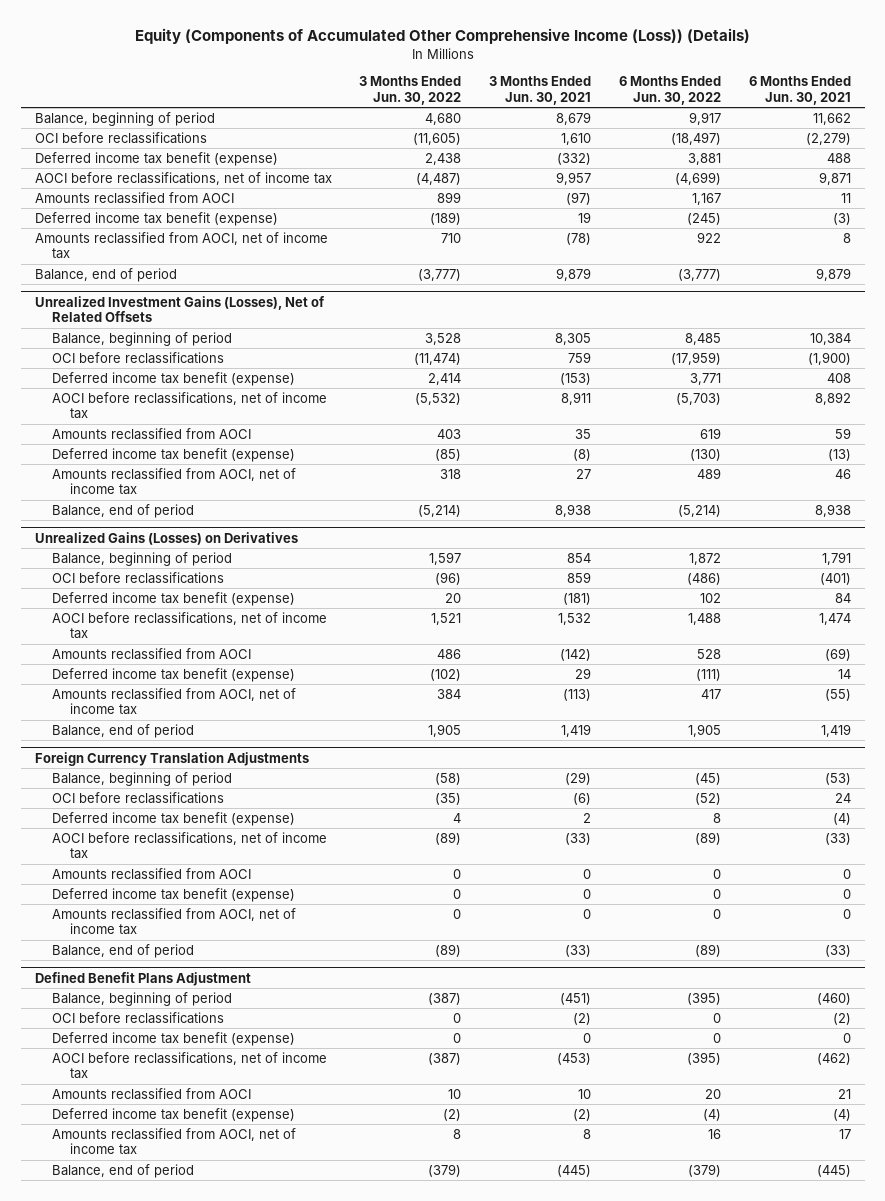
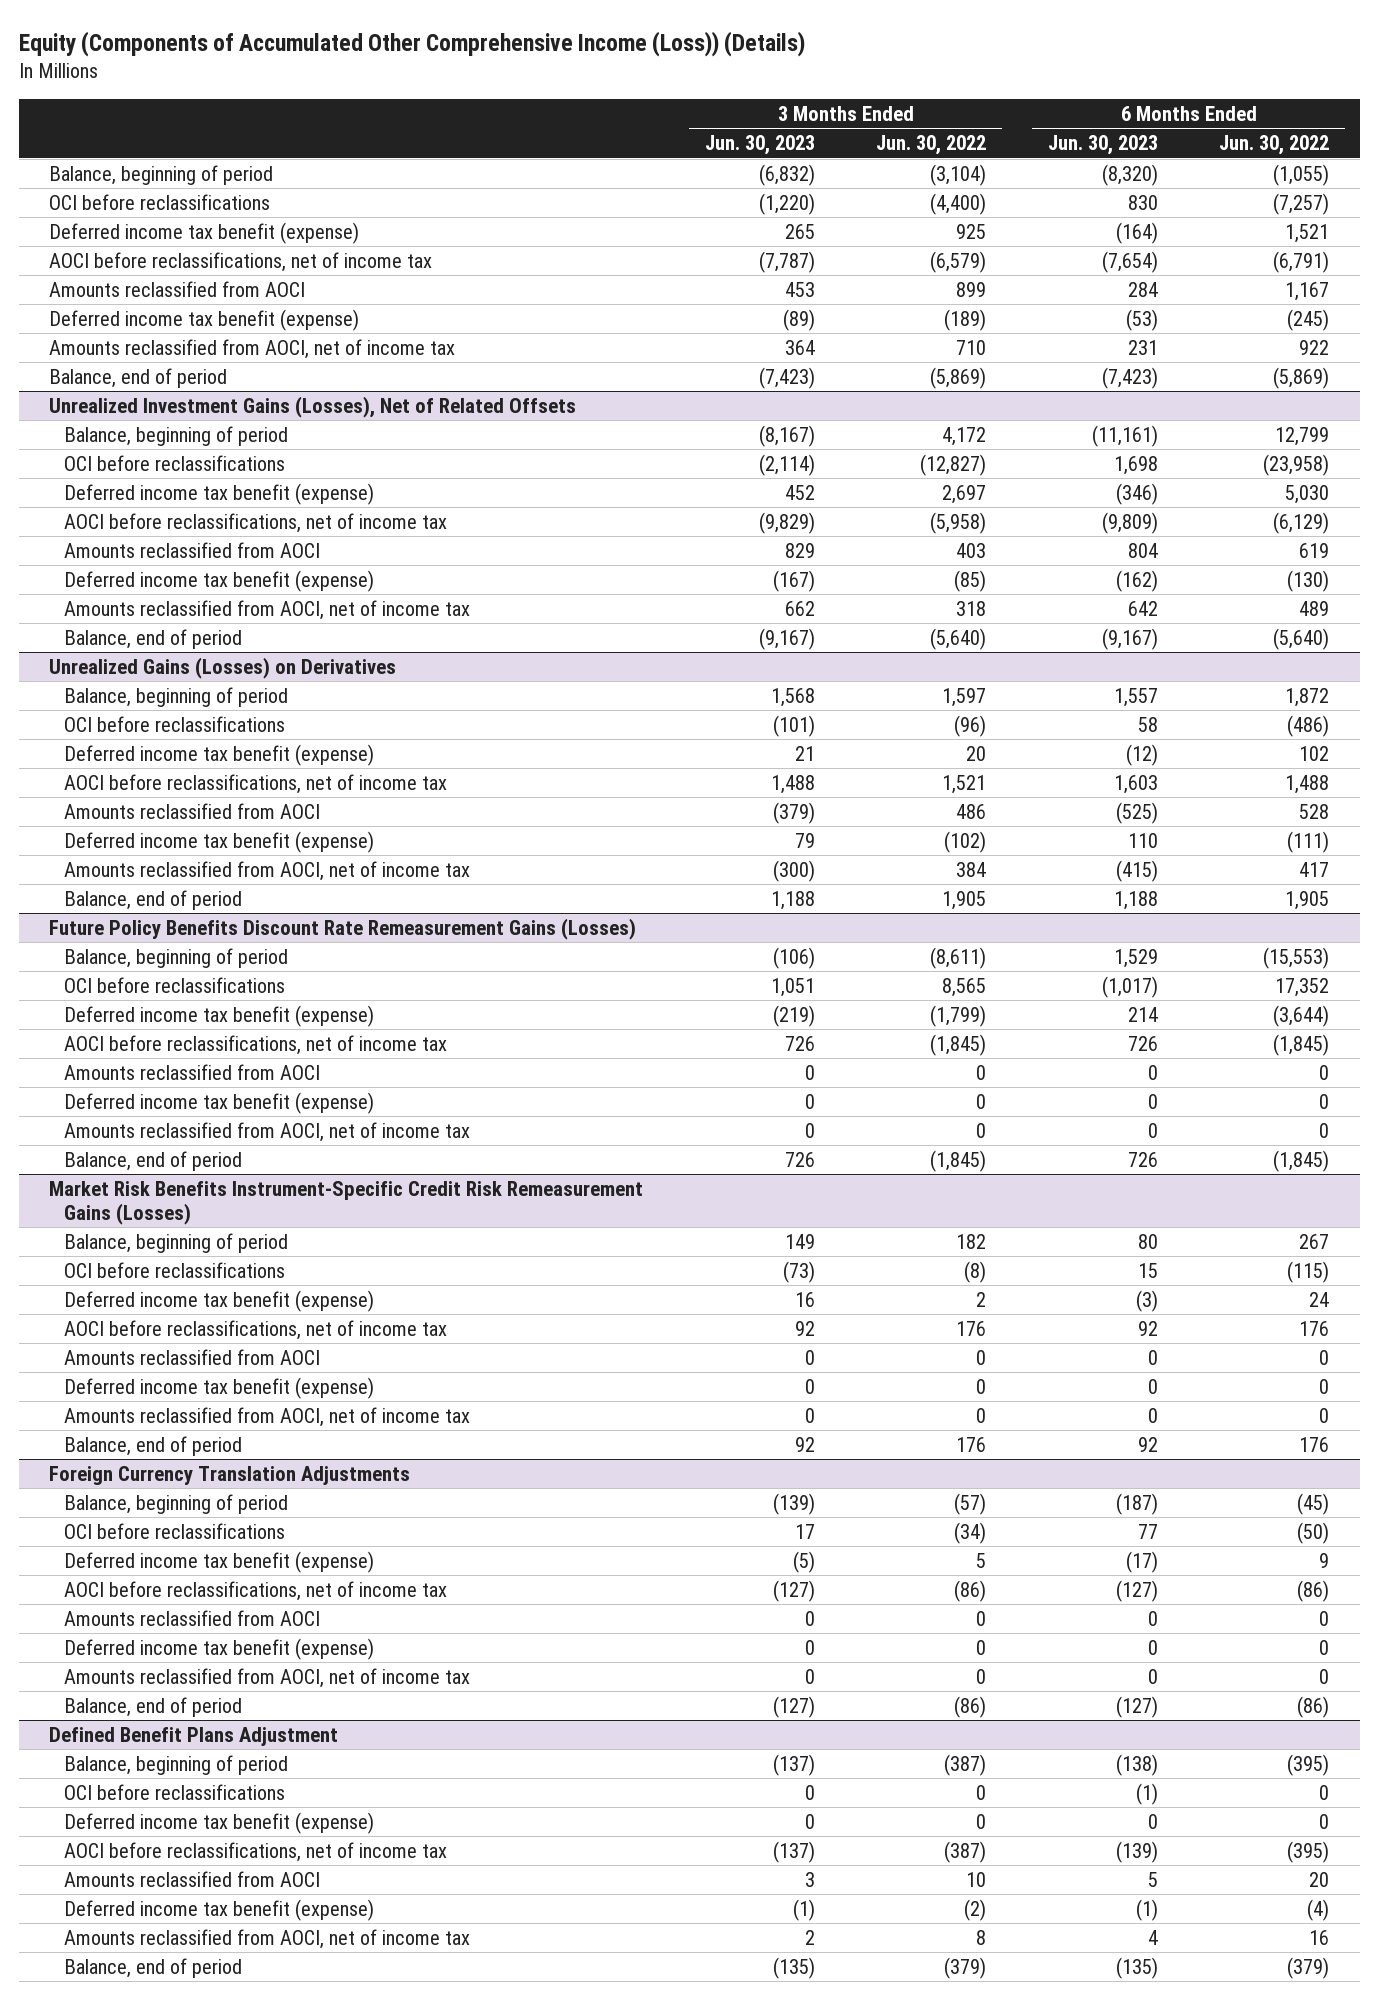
- | 3 Months Ended Jun. 30, 2022 | 3 Months Ended Jun. 30, 2021 | 6 Months Ended Jun. 30, 2022 | 6 Months Ended Jun. 30, 2021
+ | 3 Months Ended Jun. 30, 2023 | 3 Months Ended Jun. 30, 2022 | 6 Months Ended Jun. 30, 2023 | 6 Months Ended Jun. 30, 2022
- Balance, beginning of period | 4,680 | 8,679 | 9,917 | 11,662
- OCI before reclassifications | (11,605) | 1,610 | (18,497) | (2,279)
- Deferred income tax benefit (expense) | 2,438 | (332) | 3,881 | 488
- AOCI before reclassifications, net of income tax | (4,487) | 9,957 | (4,699) | 9,871
+ Balance, beginning of period | (6,832) | (3,104) | (8,320) | (1,055)
+ OCI before reclassifications | (1,220) | (4,400) | 830 | (7,257)
+ Deferred income tax benefit (expense) | 265 | 925 | (164) | 1,521
+ AOCI before reclassifications, net of income tax | (7,787) | (6,579) | (7,654) | (6,791)
- Balance, end of period | (3,777) | 9,879 | (3,777) | 9,879
+ Balance, end of period | (7,423) | (5,869) | (7,423) | (5,869)
@ Unrealized Investment Gains (Losses), Net of Related Offsets
- Balance, beginning of period | 3,528 | 8,305 | 8,485 | 10,384
- OCI before reclassifications | (11,474) | 759 | (17,959) | (1,900)
- Deferred income tax benefit (expense) | 2,414 | (153) | 3,771 | 408
- AOCI before reclassifications, net of income tax | (5,532) | 8,911 | (5,703) | 8,892
+ Balance, beginning of period | (8,167) | 4,172 | (11,161) | 12,799
+ OCI before reclassifications | (2,114) | (12,827) | 1,698 | (23,958)
+ Deferred income tax benefit (expense) | 452 | 2,697 | (346) | 5,030
+ AOCI before reclassifications, net of income tax | (9,829) | (5,958) | (9,809) | (6,129)
- Balance, end of period | (5,214) | 8,938 | (5,214) | 8,938
+ Balance, end of period | (9,167) | (5,640) | (9,167) | (5,640)
+ Future Policy Benefits Discount Rate Remeasurement Gains (Losses)
+ Balance, beginning of period | (106) | (8,611) | 1,529 | (15,553)
+ OCI before reclassifications | 1,051 | 8,565 | (1,017) | 17,352
+ Deferred income tax benefit (expense) | (219) | (1,799) | 214 | (3,644)
+ AOCI before reclassifications, net of income tax | 726 | (1,845) | 726 | (1,845)
+ Amounts reclassified from AOCI | 0 | 0 | 0 | 0
+ Deferred income tax benefit (expense) | 0 | 0 | 0 | 0
+ Amounts reclassified from AOCI, net of income tax | 0 | 0 | 0 | 0
+ Balance, end of period | 726 | (1,845) | 726 | (1,845)
+ Market Risk Benefits Instrument-Specific Credit Risk Remeasurement Gains (Losses)
+ Balance, beginning of period | 149 | 182 | 80 | 267
+ OCI before reclassifications | (73) | (8) | 15 | (115)
+ Deferred income tax benefit (expense) | 16 | 2 | (3) | 24
+ AOCI before reclassifications, net of income tax | 92 | 176 | 92 | 176
+ Amounts reclassified from AOCI | 0 | 0 | 0 | 0
+ Deferred income tax benefit (expense) | 0 | 0 | 0 | 0
+ Amounts reclassified from AOCI, net of income tax | 0 | 0 | 0 | 0
+ Balance, end of period | 92 | 176 | 92 | 176
@ Foreign Currency Translation Adjustments
- Balance, beginning of period | (58) | (29) | (45) | (53)
- OCI before reclassifications | (35) | (6) | (52) | 24
- Deferred income tax benefit (expense) | 4 | 2 | 8 | (4)
- AOCI before reclassifications, net of income tax | (89) | (33) | (89) | (33)
+ Balance, beginning of period | (139) | (57) | (187) | (45)
+ OCI before reclassifications | 17 | (34) | 77 | (50)
+ Deferred income tax benefit (expense) | (5) | 5 | (17) | 9
+ AOCI before reclassifications, net of income tax | (127) | (86) | (127) | (86)
- Balance, end of period | (89) | (33) | (89) | (33)
+ Balance, end of period | (127) | (86) | (127) | (86)

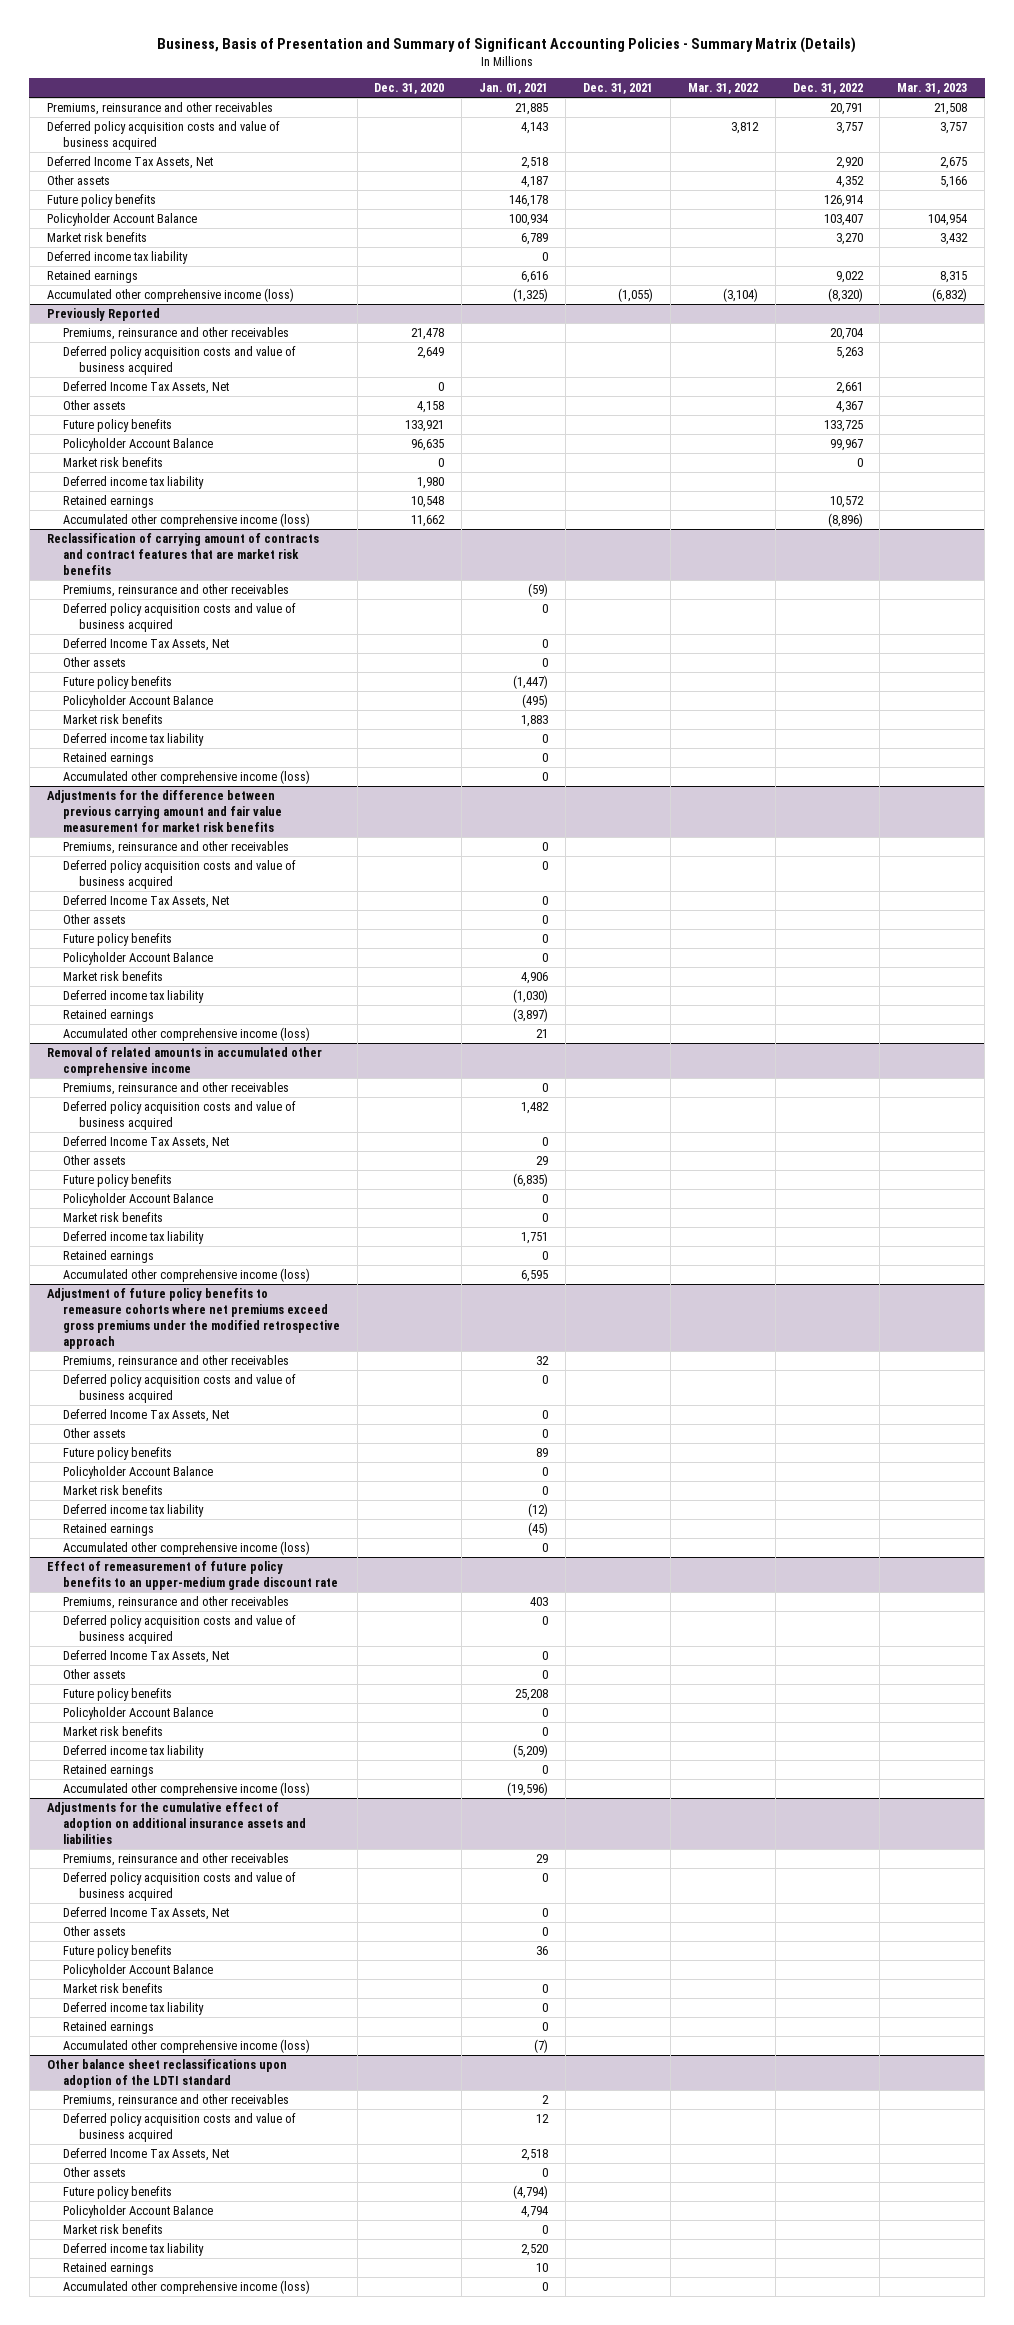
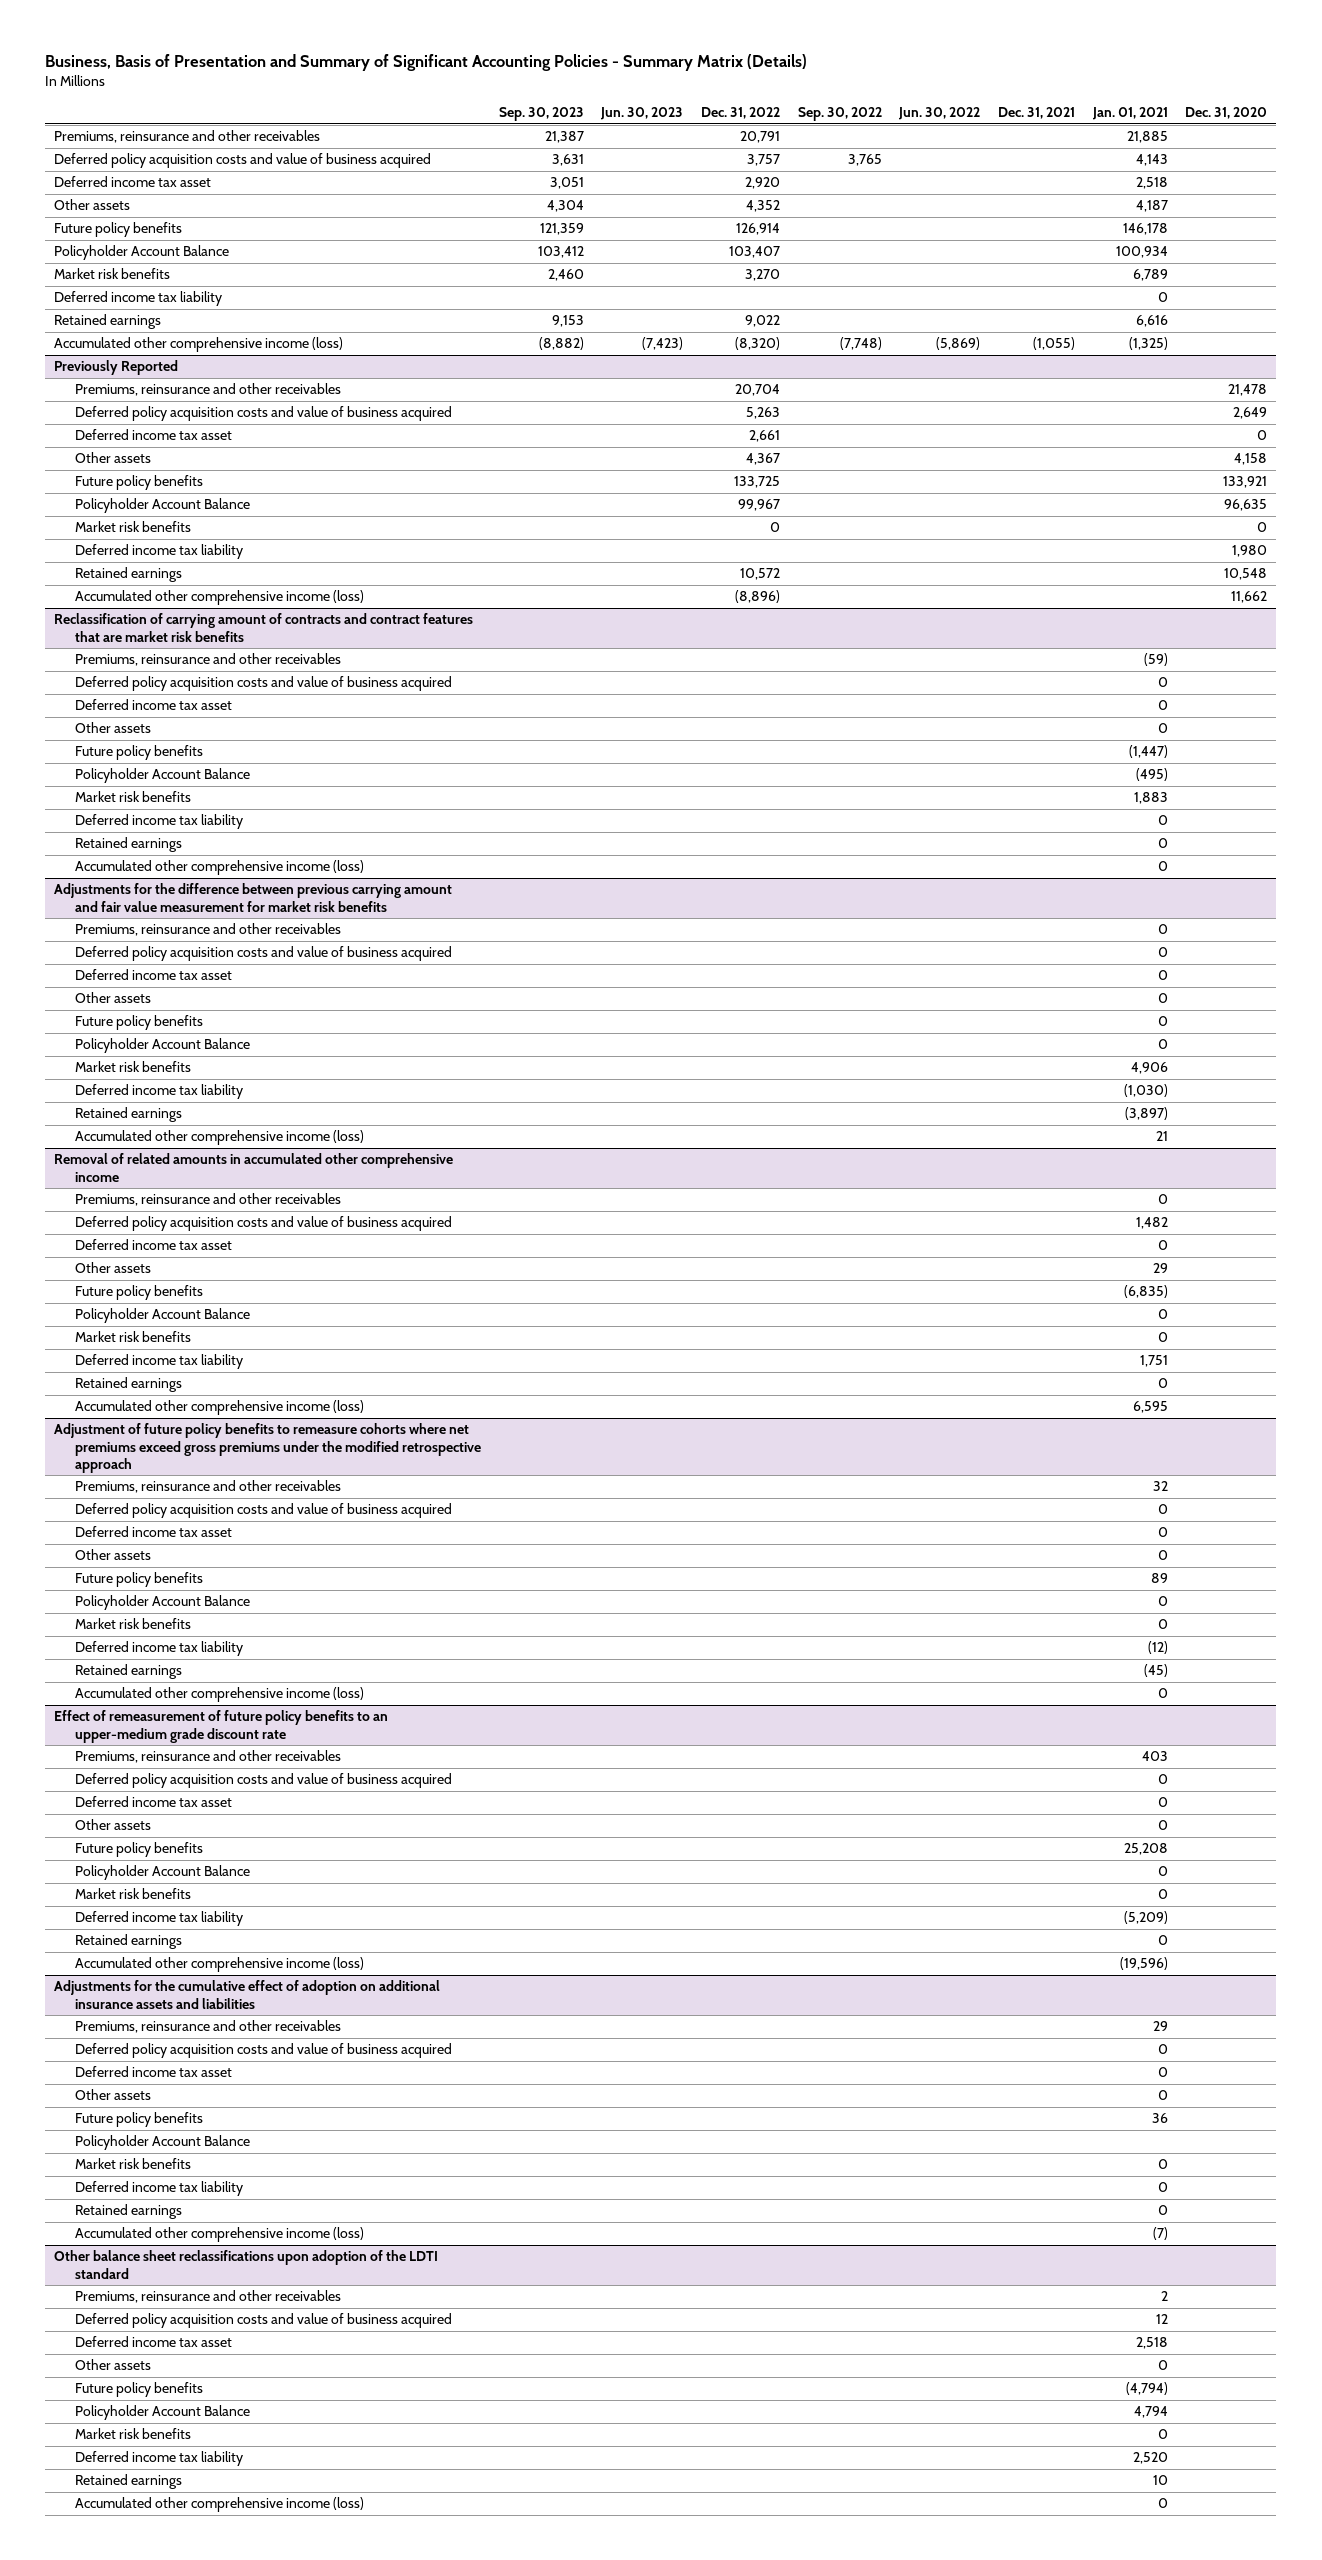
- | Dec. 31, 2020 | Jan. 01, 2021 | Dec. 31, 2021 | Mar. 31, 2022 | Dec. 31, 2022 | Mar. 31, 2023
+ | Sep. 30, 2023 | Jun. 30, 2023 | Dec. 31, 2022 | Sep. 30, 2022 | Jun. 30, 2022 | Dec. 31, 2021 | Jan. 01, 2021 | Dec. 31, 2020
- Deferred Income Tax Assets, Net | | 2,518 | | | 2,920 | 2,675
+ Deferred income tax asset | 3,051 | | 2,920 | | | | 2,518 |
@ Previously Reported
- Deferred Income Tax Assets, Net | 0 | | | | 2,661 |
+ Deferred income tax asset | | | 2,661 | | | | | 0
@ Reclassification of carrying amount of contracts and contract features that are market risk benefits
- Deferred Income Tax Assets, Net | | 0 | | | |
+ Deferred income tax asset | | | | | | | 0 |
@ Adjustments for the difference between previous carrying amount and fair value measurement for market risk benefits
- Deferred Income Tax Assets, Net | | 0 | | | |
+ Deferred income tax asset | | | | | | | 0 |
@ Removal of related amounts in accumulated other comprehensive income
- Deferred Income Tax Assets, Net | | 0 | | | |
+ Deferred income tax asset | | | | | | | 0 |
@ Adjustment of future policy benefits to remeasure cohorts where net premiums exceed gross premiums under the modified retrospective approach
- Deferred Income Tax Assets, Net | | 0 | | | |
+ Deferred income tax asset | | | | | | | 0 |
@ Effect of remeasurement of future policy benefits to an upper-medium grade discount rate
- Deferred Income Tax Assets, Net | | 0 | | | |
+ Deferred income tax asset | | | | | | | 0 |
@ Adjustments for the cumulative effect of adoption on additional insurance assets and liabilities
- Deferred Income Tax Assets, Net | | 0 | | | |
+ Deferred income tax asset | | | | | | | 0 |
@ Other balance sheet reclassifications upon adoption of the LDTI standard
- Deferred Income Tax Assets, Net | | 2,518 | | | |
+ Deferred income tax asset | | | | | | | 2,518 |

